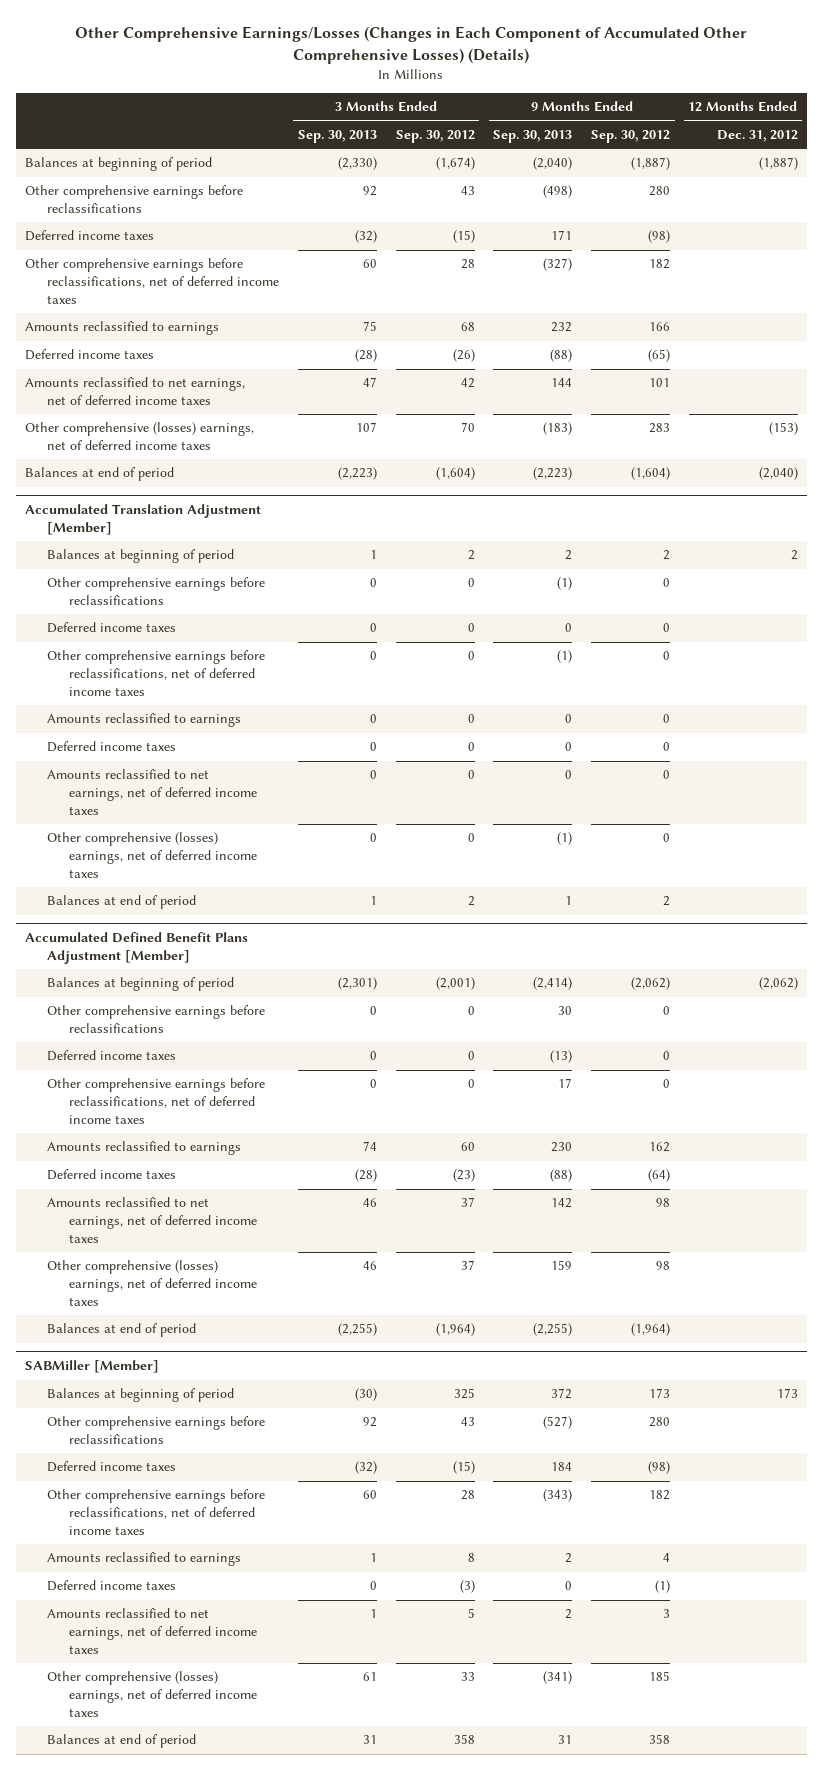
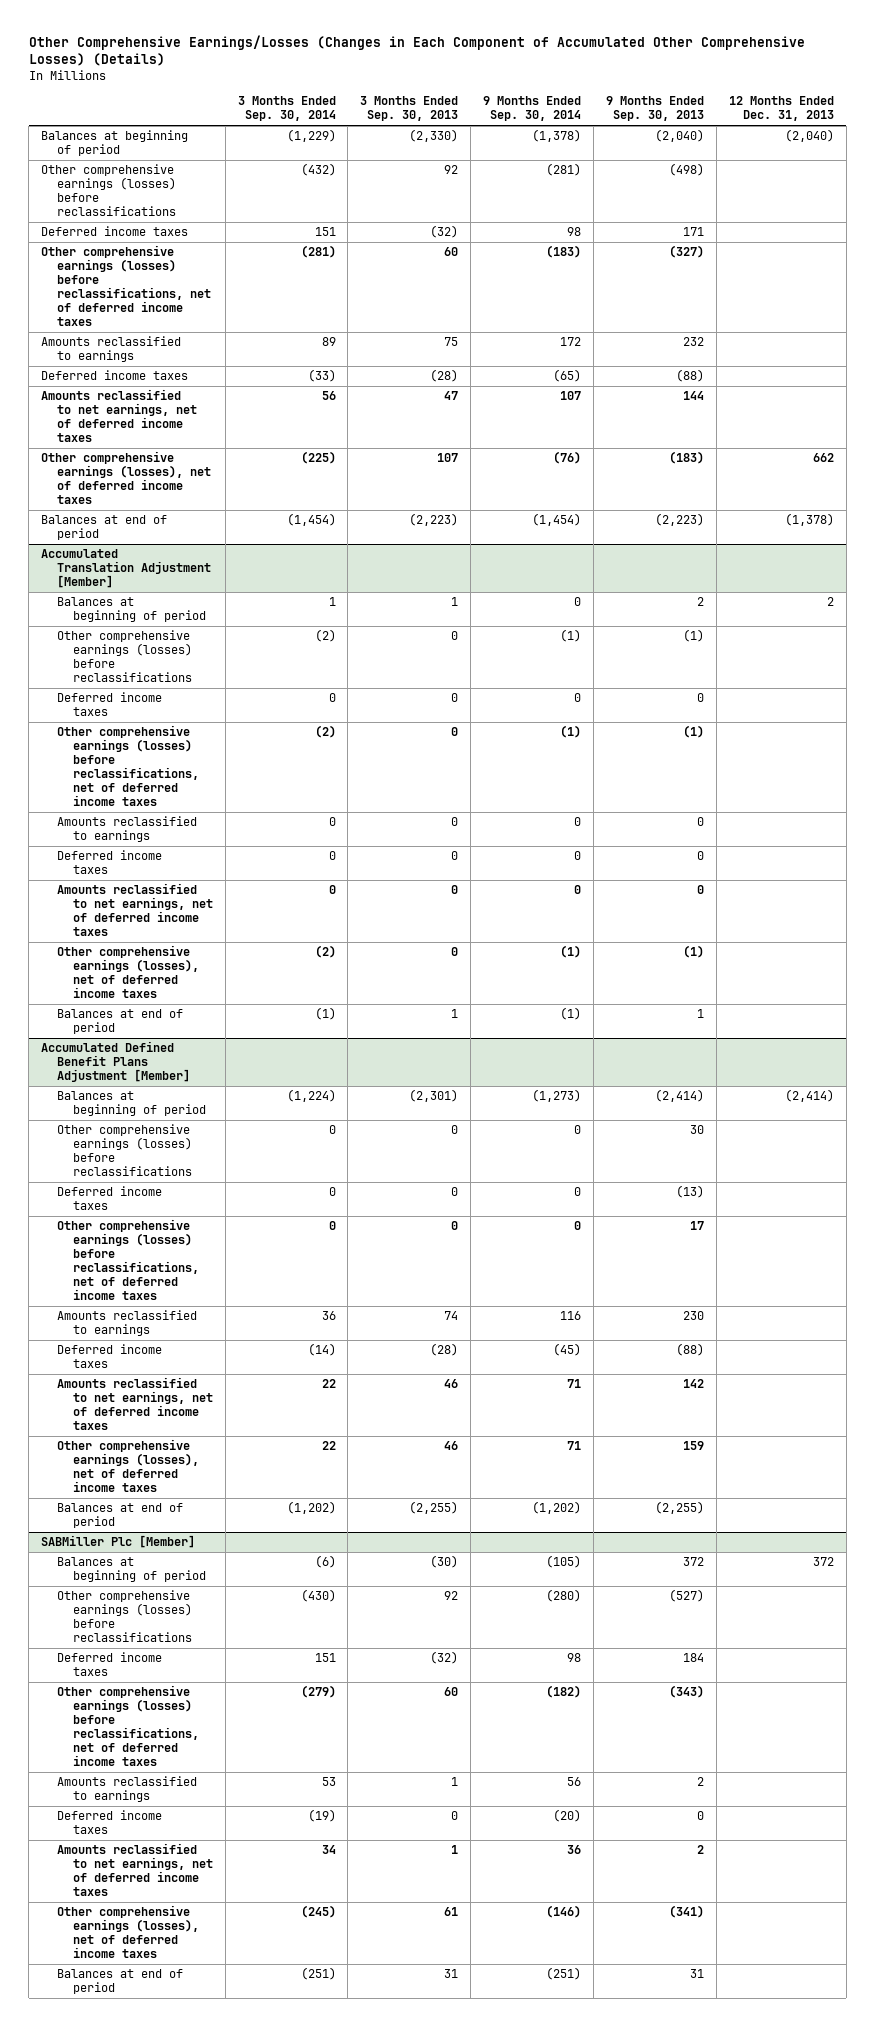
- | 3 Months Ended Sep. 30, 2013 | 3 Months Ended Sep. 30, 2012 | 9 Months Ended Sep. 30, 2013 | 9 Months Ended Sep. 30, 2012 | 12 Months Ended Dec. 31, 2012
+ | 3 Months Ended Sep. 30, 2014 | 3 Months Ended Sep. 30, 2013 | 9 Months Ended Sep. 30, 2014 | 9 Months Ended Sep. 30, 2013 | 12 Months Ended Dec. 31, 2013
- Other comprehensive earnings before reclassifications | 92 | 43 | (498) | 280 |
+ Other comprehensive earnings (losses) before reclassifications | (432) | 92 | (281) | (498) |
- Other comprehensive earnings before reclassifications, net of deferred income taxes | 60 | 28 | (327) | 182 |
+ Other comprehensive earnings (losses) before reclassifications, net of deferred income taxes | (281) | 60 | (183) | (327) |
- Other comprehensive (losses) earnings, net of deferred income taxes | 107 | 70 | (183) | 283 | (153)
+ Other comprehensive earnings (losses), net of deferred income taxes | (225) | 107 | (76) | (183) | 662
@ Accumulated Translation Adjustment [Member]
- Other comprehensive earnings before reclassifications | 0 | 0 | (1) | 0 |
+ Other comprehensive earnings (losses) before reclassifications | (2) | 0 | (1) | (1) |
- Other comprehensive earnings before reclassifications, net of deferred income taxes | 0 | 0 | (1) | 0 |
+ Other comprehensive earnings (losses) before reclassifications, net of deferred income taxes | (2) | 0 | (1) | (1) |
- Other comprehensive (losses) earnings, net of deferred income taxes | 0 | 0 | (1) | 0 |
+ Other comprehensive earnings (losses), net of deferred income taxes | (2) | 0 | (1) | (1) |
@ Accumulated Defined Benefit Plans Adjustment [Member]
- Other comprehensive earnings before reclassifications | 0 | 0 | 30 | 0 |
+ Other comprehensive earnings (losses) before reclassifications | 0 | 0 | 0 | 30 |
- Other comprehensive earnings before reclassifications, net of deferred income taxes | 0 | 0 | 17 | 0 |
+ Other comprehensive earnings (losses) before reclassifications, net of deferred income taxes | 0 | 0 | 0 | 17 |
- Other comprehensive (losses) earnings, net of deferred income taxes | 46 | 37 | 159 | 98 |
+ Other comprehensive earnings (losses), net of deferred income taxes | 22 | 46 | 71 | 159 |
- SABMiller [Member]
+ SABMiller Plc [Member]
- Other comprehensive earnings before reclassifications | 92 | 43 | (527) | 280 |
+ Other comprehensive earnings (losses) before reclassifications | (430) | 92 | (280) | (527) |
- Other comprehensive earnings before reclassifications, net of deferred income taxes | 60 | 28 | (343) | 182 |
+ Other comprehensive earnings (losses) before reclassifications, net of deferred income taxes | (279) | 60 | (182) | (343) |
- Other comprehensive (losses) earnings, net of deferred income taxes | 61 | 33 | (341) | 185 |
+ Other comprehensive earnings (losses), net of deferred income taxes | (245) | 61 | (146) | (341) |

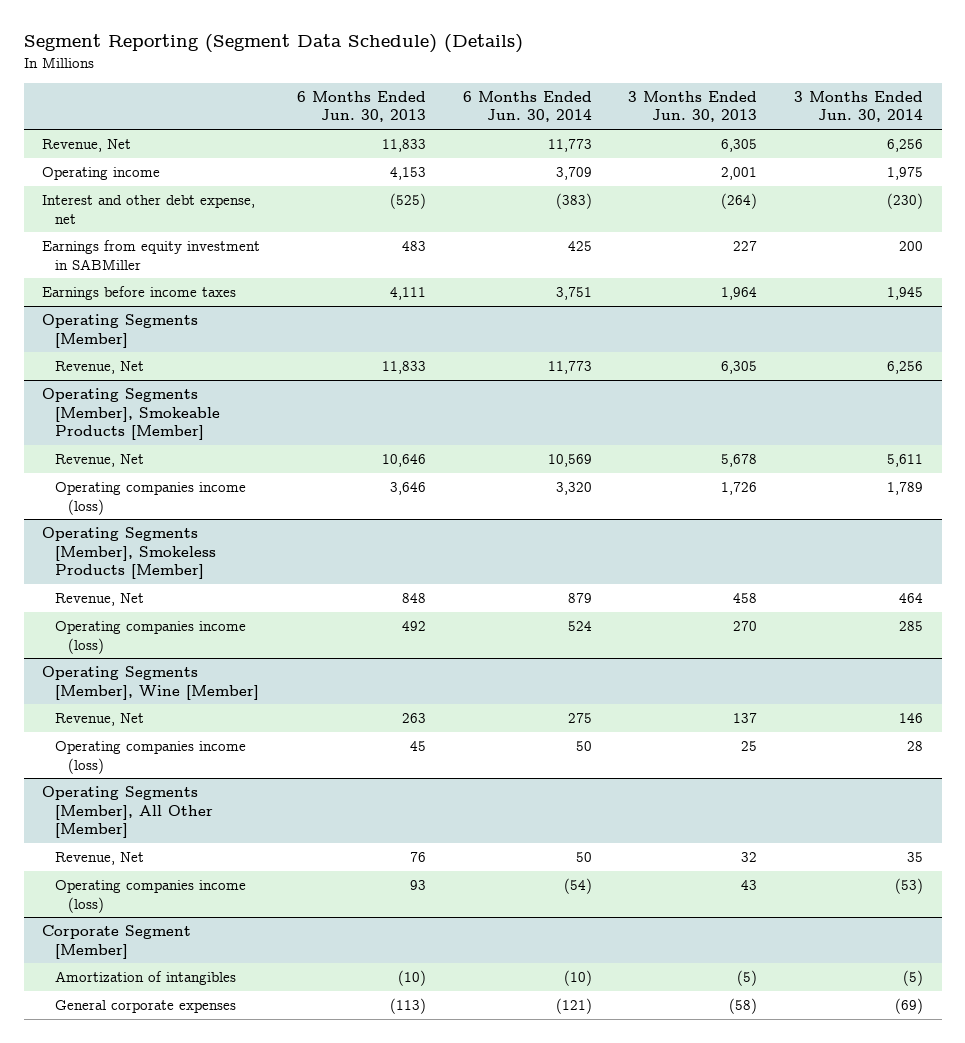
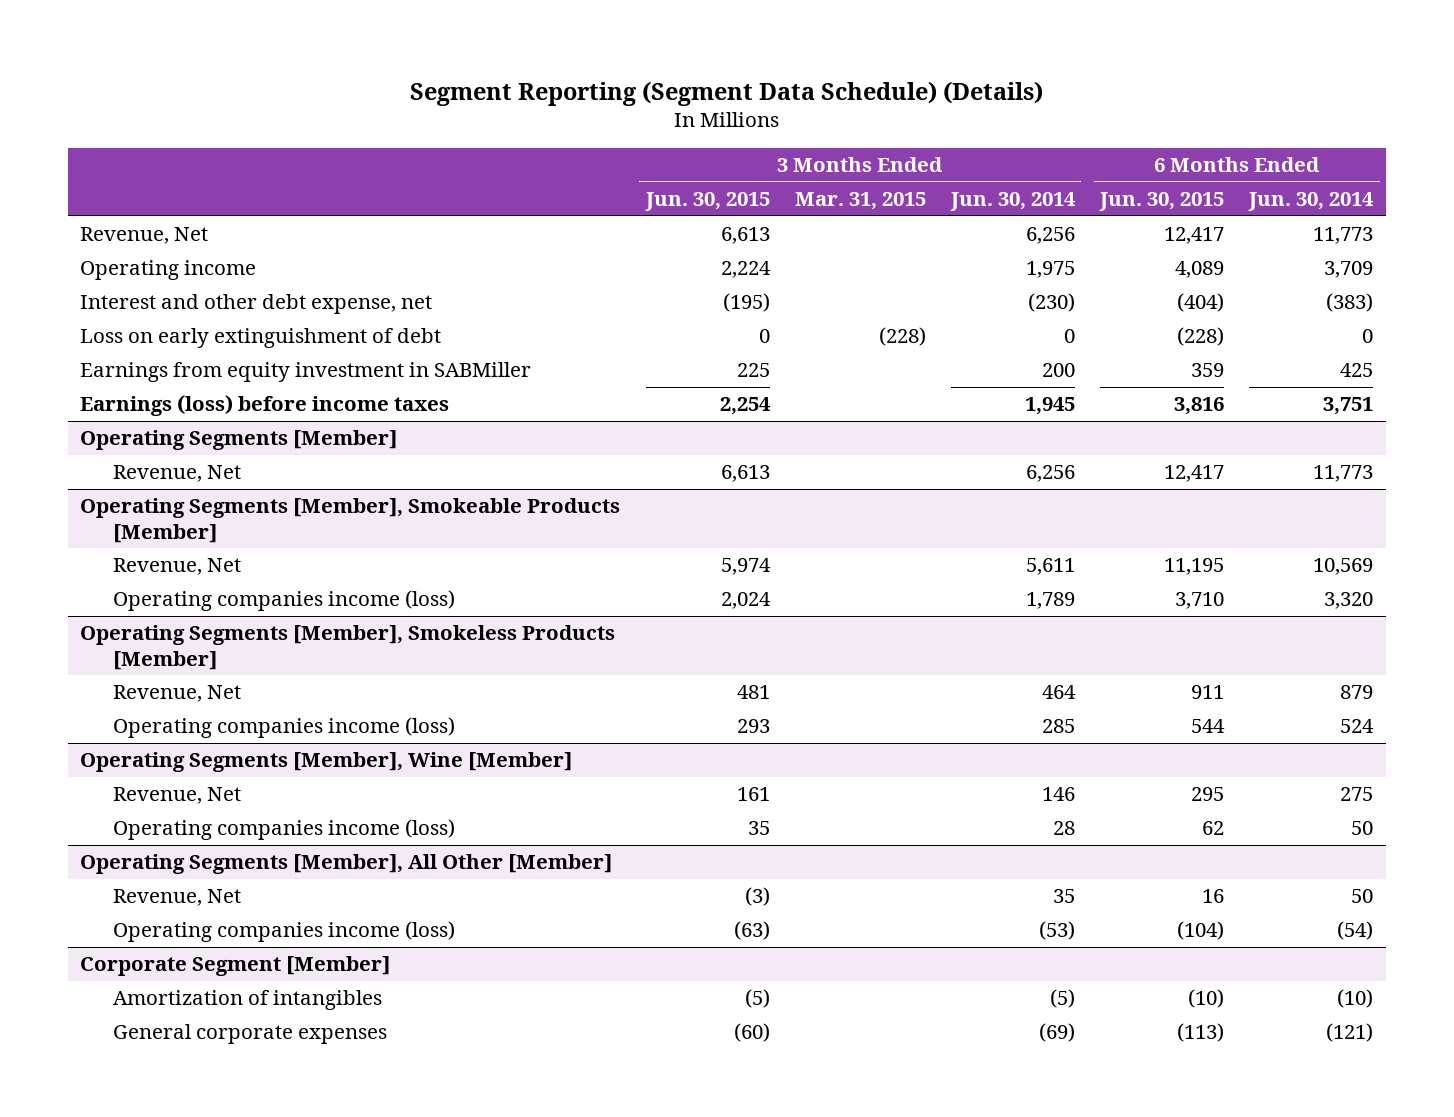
- | 6 Months Ended Jun. 30, 2013 | 6 Months Ended Jun. 30, 2014 | 3 Months Ended Jun. 30, 2013 | 3 Months Ended Jun. 30, 2014
+ | 3 Months Ended Jun. 30, 2015 | 3 Months Ended Mar. 31, 2015 | 3 Months Ended Jun. 30, 2014 | 6 Months Ended Jun. 30, 2015 | 6 Months Ended Jun. 30, 2014
+ Loss on early extinguishment of debt | 0 | (228) | 0 | (228) | 0
- Earnings before income taxes | 4,111 | 3,751 | 1,964 | 1,945
+ Earnings (loss) before income taxes | 2,254 | | 1,945 | 3,816 | 3,751

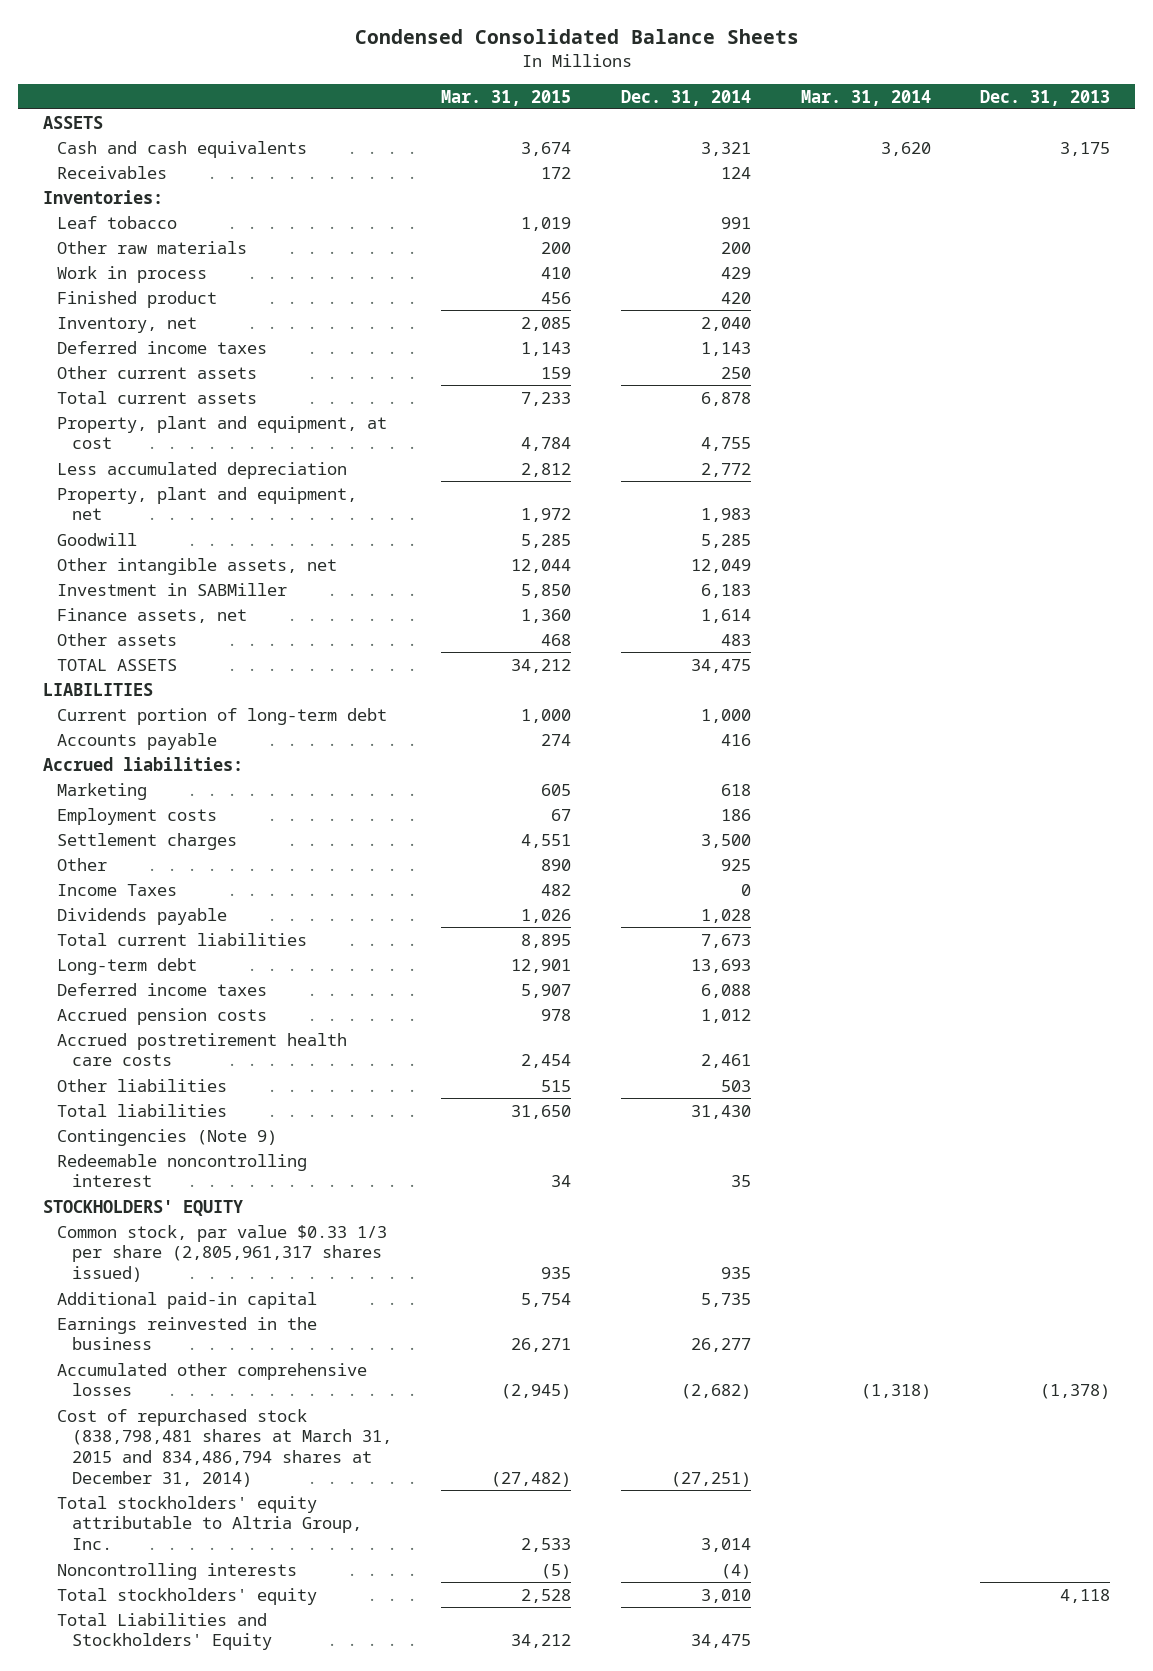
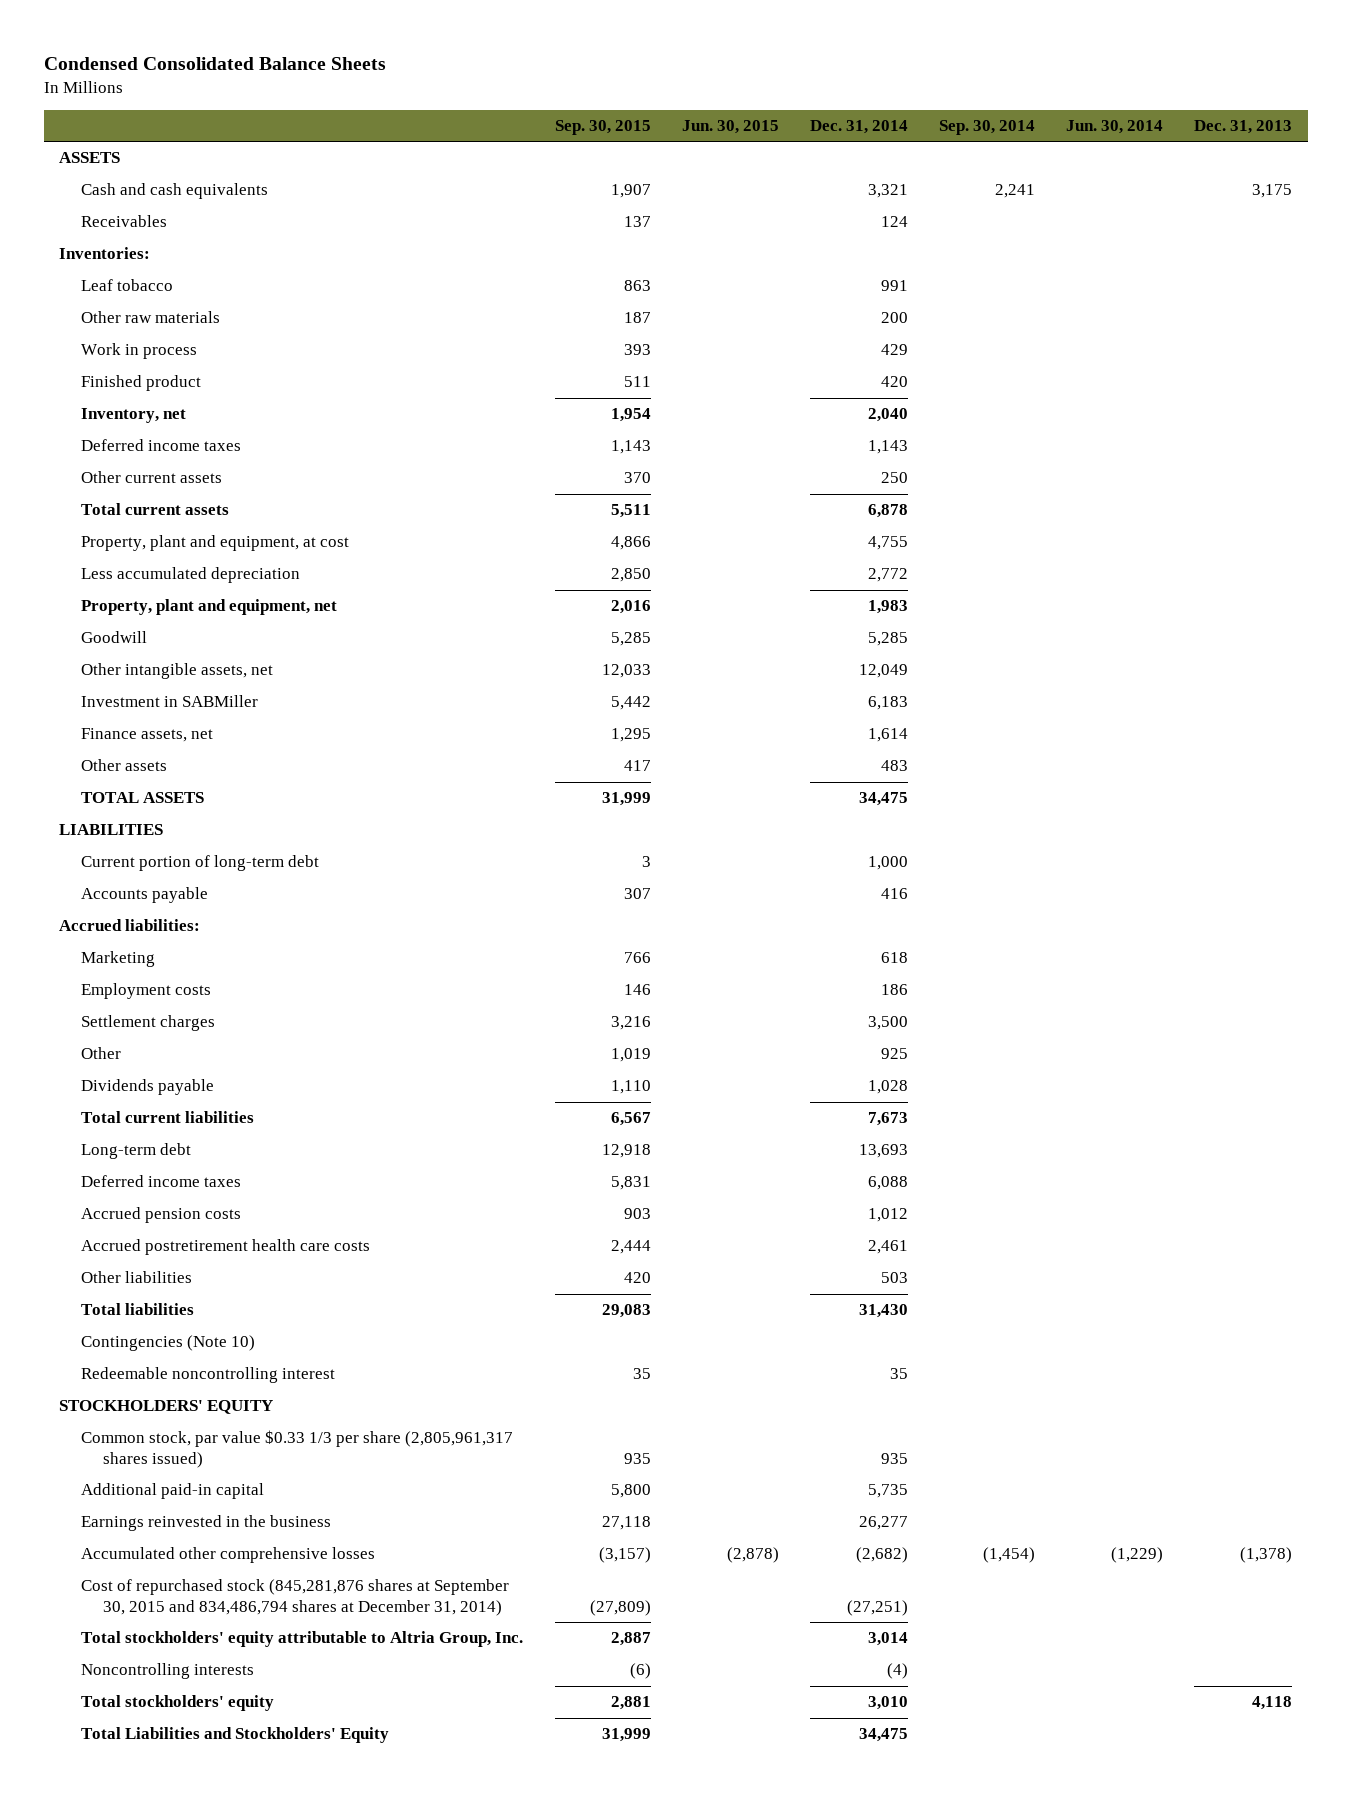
- | Mar. 31, 2015 | Dec. 31, 2014 | Mar. 31, 2014 | Dec. 31, 2013
+ | Sep. 30, 2015 | Jun. 30, 2015 | Dec. 31, 2014 | Sep. 30, 2014 | Jun. 30, 2014 | Dec. 31, 2013
- Income Taxes | 482 | 0 | |
- Contingencies (Note 9)
+ Contingencies (Note 10)
- Cost of repurchased stock (838,798,481 shares at March 31, 2015 and 834,486,794 shares at December 31, 2014) | (27,482) | (27,251) | |
+ Cost of repurchased stock (845,281,876 shares at September 30, 2015 and 834,486,794 shares at December 31, 2014) | (27,809) | | (27,251) | | |

